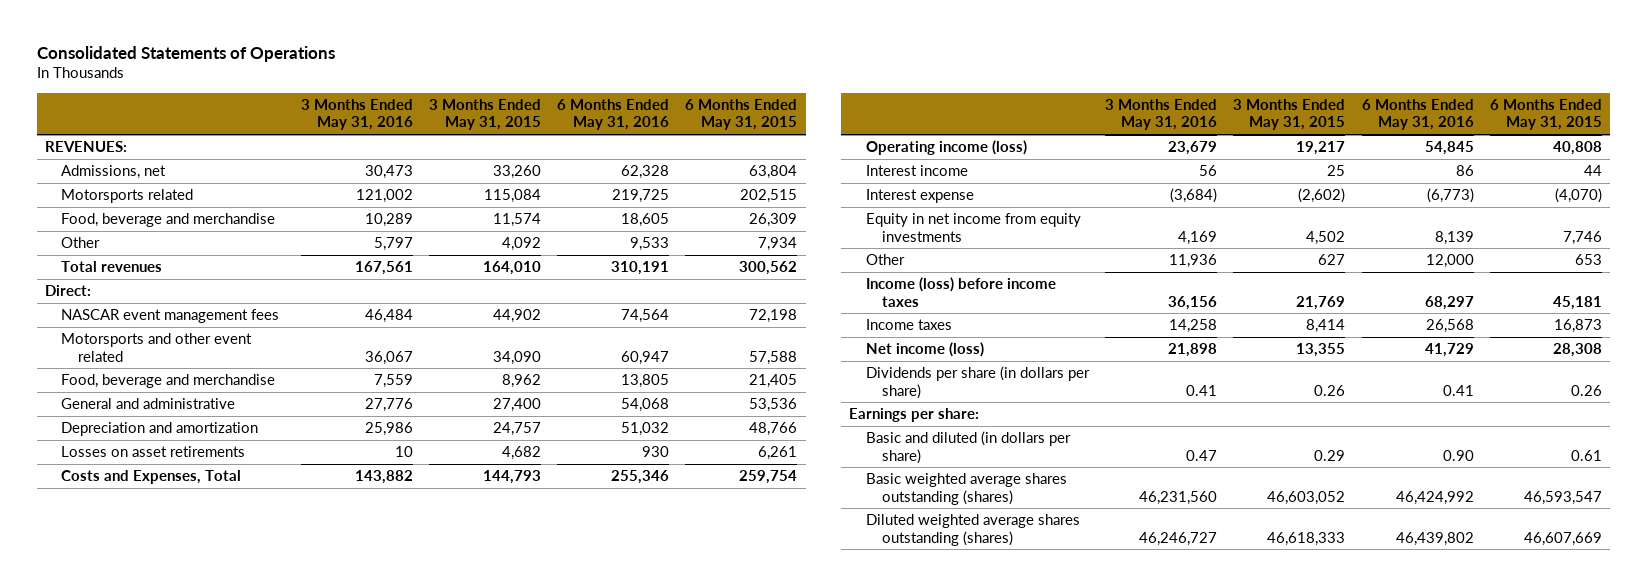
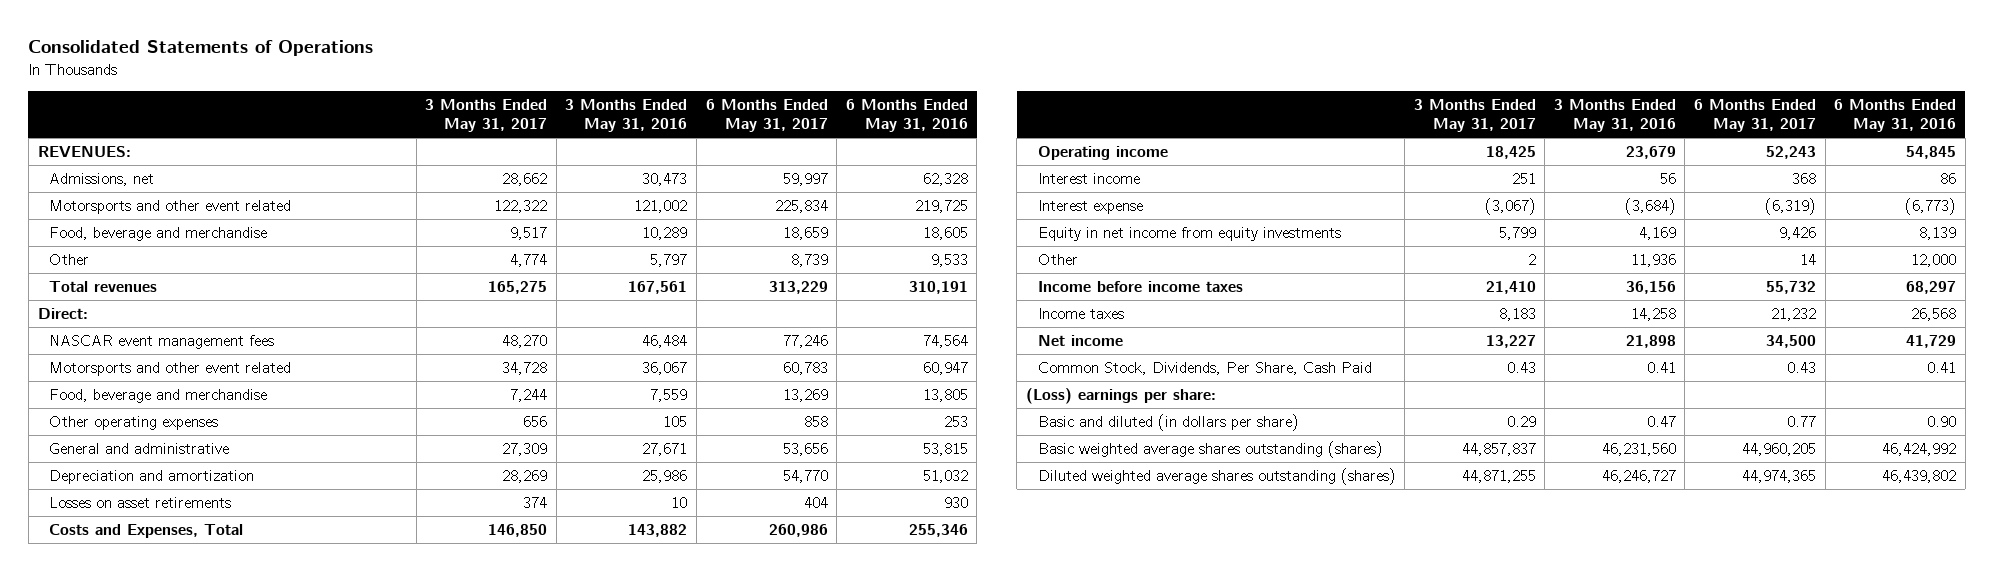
- | 3 Months Ended May 31, 2016 | 3 Months Ended May 31, 2015 | 6 Months Ended May 31, 2016 | 6 Months Ended May 31, 2015
+ | 3 Months Ended May 31, 2017 | 3 Months Ended May 31, 2016 | 6 Months Ended May 31, 2017 | 6 Months Ended May 31, 2016
- Motorsports related | 121,002 | 115,084 | 219,725 | 202,515
+ Motorsports and other event related | 122,322 | 121,002 | 225,834 | 219,725
- General and administrative | 27,776 | 27,400 | 54,068 | 53,536
+ Other operating expenses | 656 | 105 | 858 | 253
+ General and administrative | 27,309 | 27,671 | 53,656 | 53,815
- Operating income (loss) | 23,679 | 19,217 | 54,845 | 40,808
+ Operating income | 18,425 | 23,679 | 52,243 | 54,845
- Income (loss) before income taxes | 36,156 | 21,769 | 68,297 | 45,181
+ Income before income taxes | 21,410 | 36,156 | 55,732 | 68,297
- Net income (loss) | 21,898 | 13,355 | 41,729 | 28,308
- Dividends per share (in dollars per share) | 0.41 | 0.26 | 0.41 | 0.26
- Earnings per share:
+ Net income | 13,227 | 21,898 | 34,500 | 41,729
+ Common Stock, Dividends, Per Share, Cash Paid | 0.43 | 0.41 | 0.43 | 0.41
+ (Loss) earnings per share:

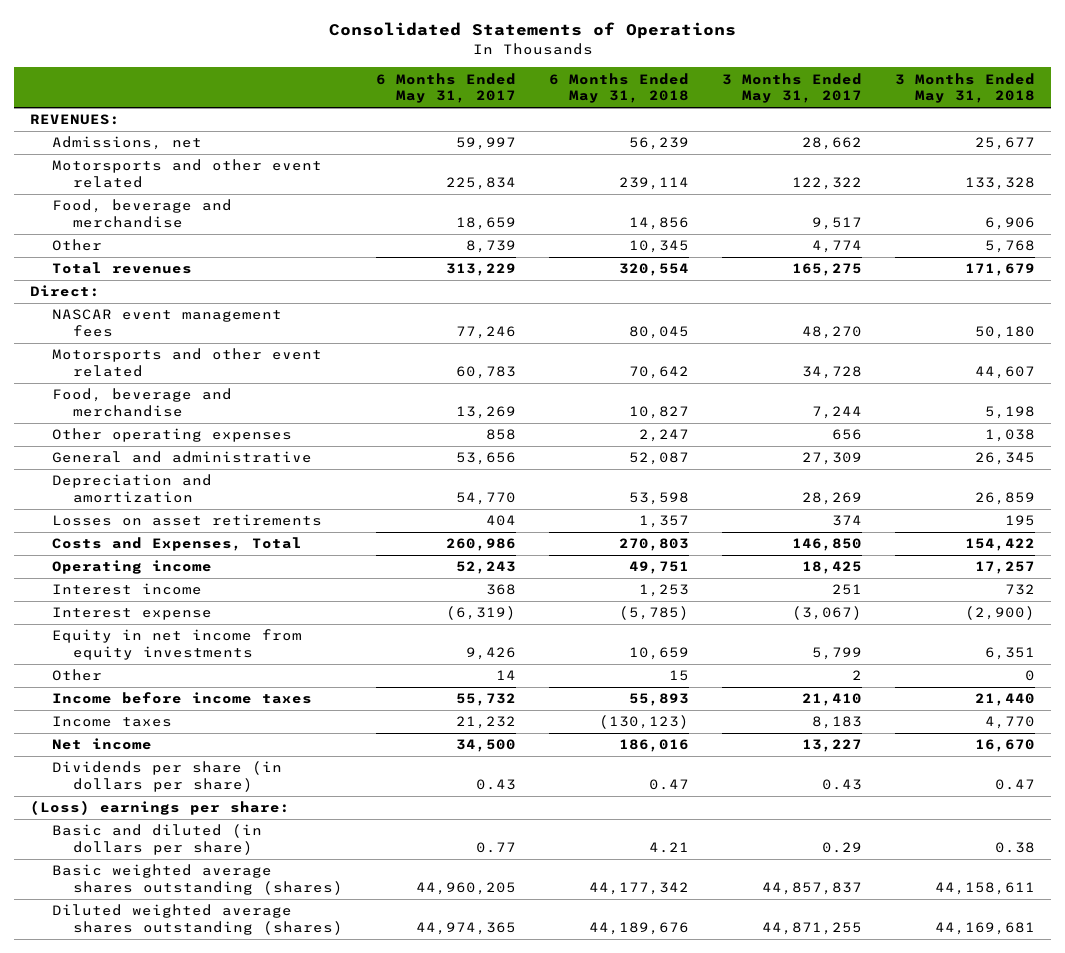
- | 3 Months Ended May 31, 2017 | 3 Months Ended May 31, 2016 | 6 Months Ended May 31, 2017 | 6 Months Ended May 31, 2016
+ | 6 Months Ended May 31, 2017 | 6 Months Ended May 31, 2018 | 3 Months Ended May 31, 2017 | 3 Months Ended May 31, 2018
- Common Stock, Dividends, Per Share, Cash Paid | 0.43 | 0.41 | 0.43 | 0.41
+ Dividends per share (in dollars per share) | 0.43 | 0.47 | 0.43 | 0.47

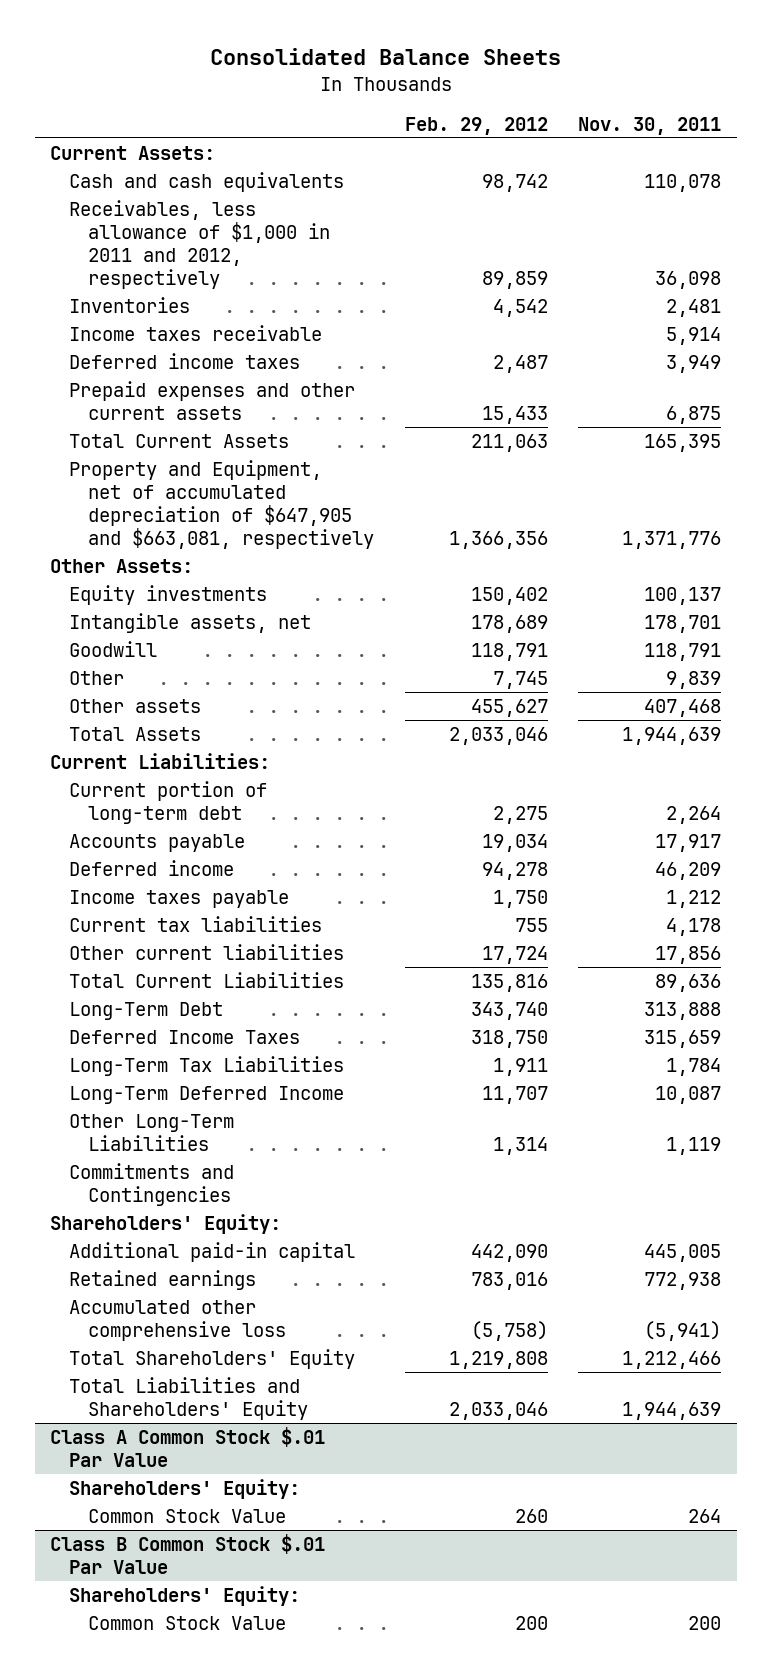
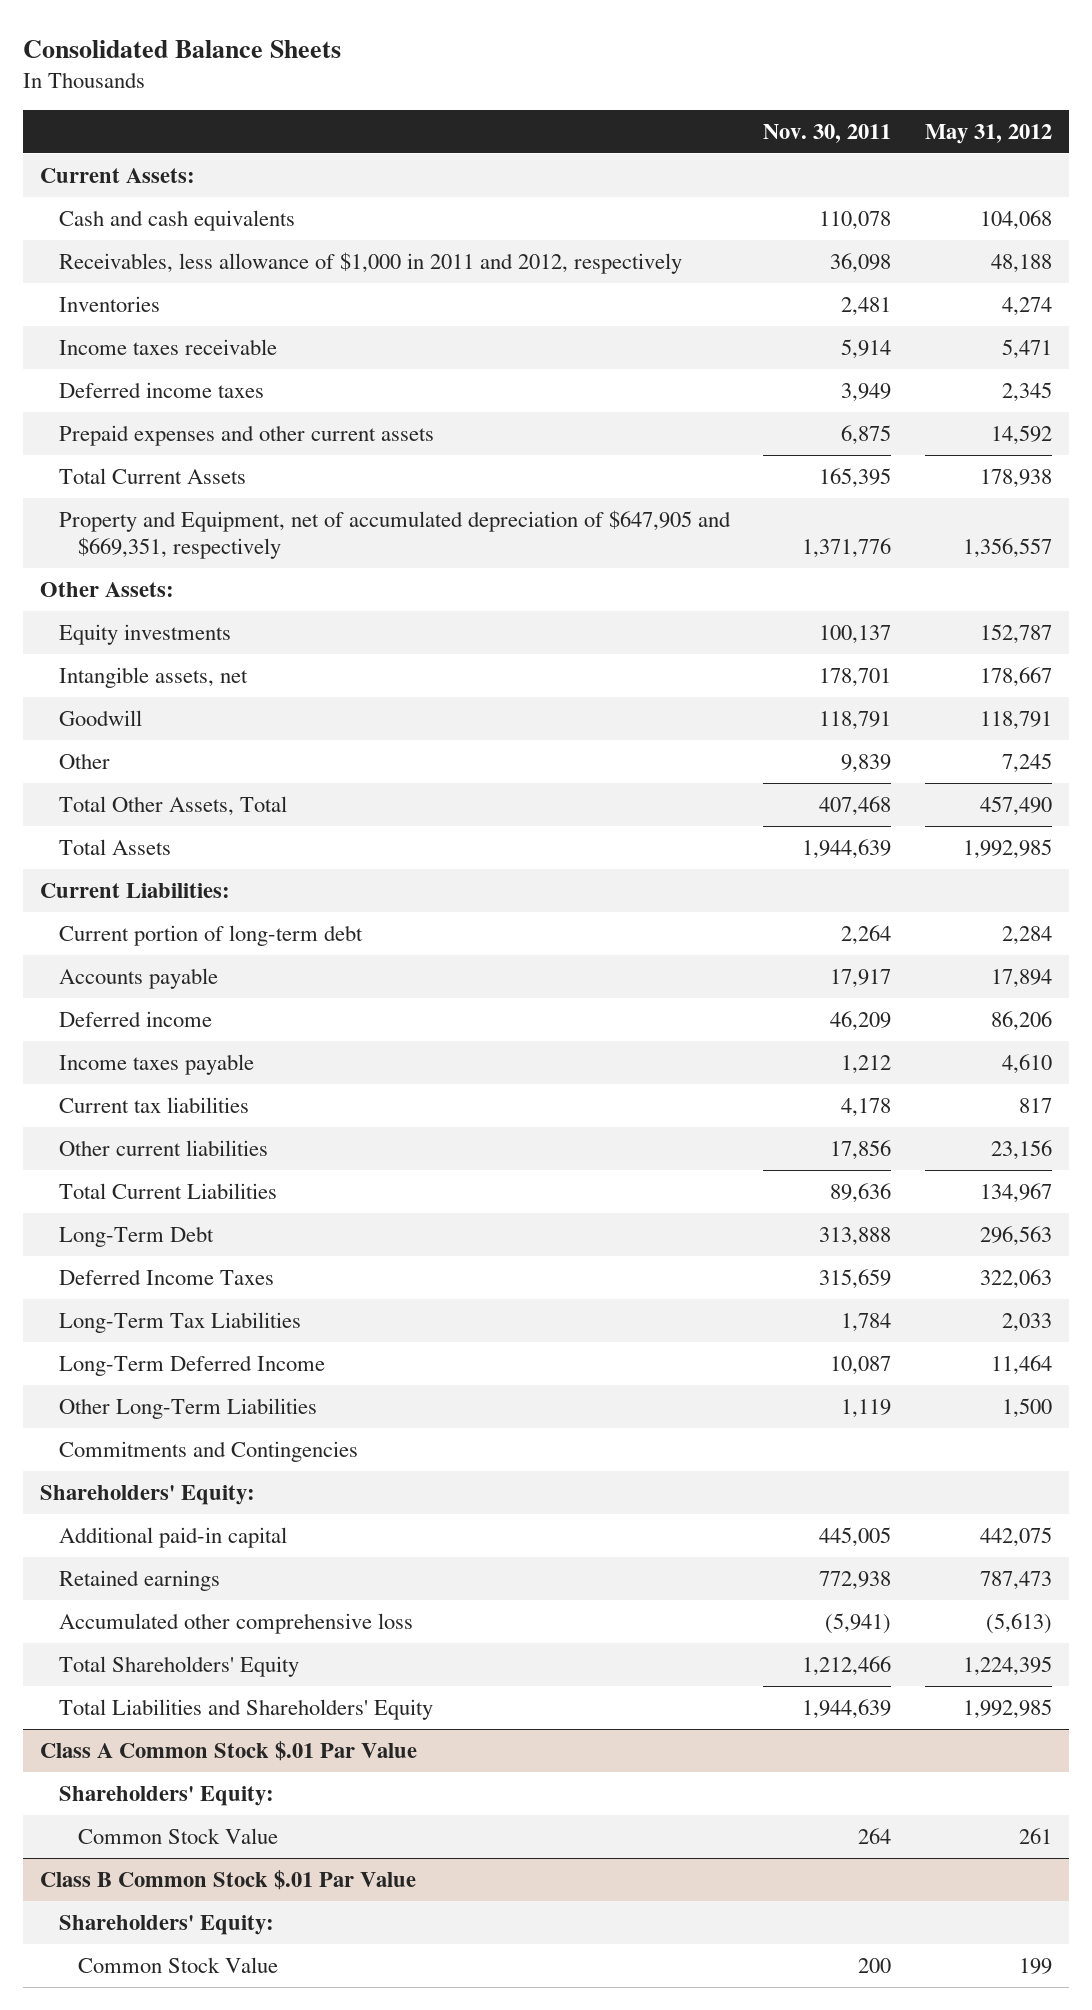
- | Feb. 29, 2012 | Nov. 30, 2011
+ | Nov. 30, 2011 | May 31, 2012
- Property and Equipment, net of accumulated depreciation of $647,905 and $663,081, respectively | 1,366,356 | 1,371,776
+ Property and Equipment, net of accumulated depreciation of $647,905 and $669,351, respectively | 1,371,776 | 1,356,557
- Other assets | 455,627 | 407,468
+ Total Other Assets, Total | 407,468 | 457,490

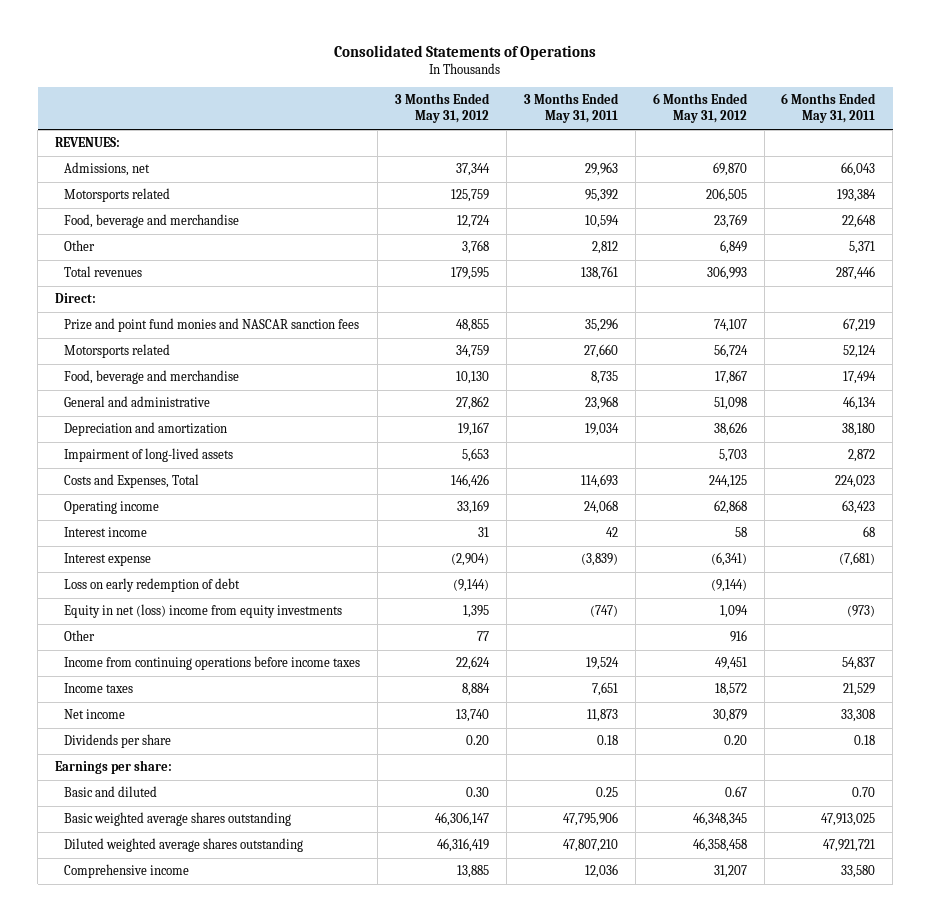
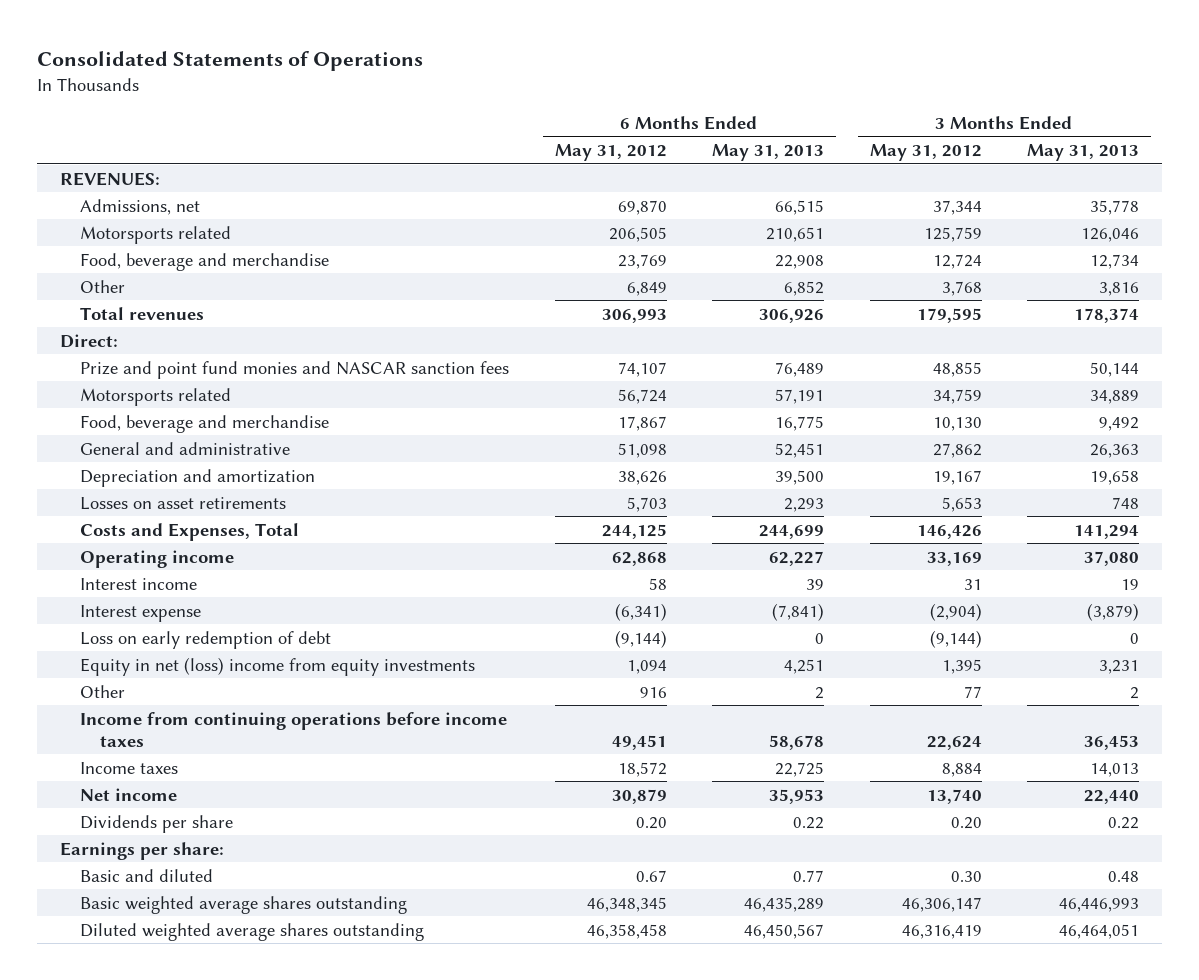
- | 3 Months Ended May 31, 2012 | 3 Months Ended May 31, 2011 | 6 Months Ended May 31, 2012 | 6 Months Ended May 31, 2011
+ | 6 Months Ended May 31, 2012 | 6 Months Ended May 31, 2013 | 3 Months Ended May 31, 2012 | 3 Months Ended May 31, 2013
- Impairment of long-lived assets | 5,653 | | 5,703 | 2,872
+ Losses on asset retirements | 5,703 | 2,293 | 5,653 | 748
- Comprehensive income | 13,885 | 12,036 | 31,207 | 33,580

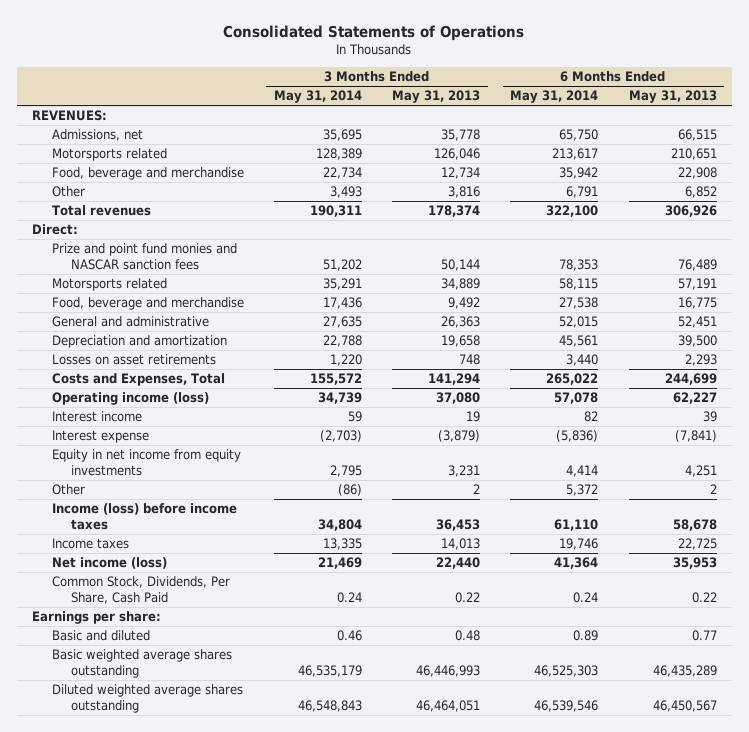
- | 6 Months Ended May 31, 2012 | 6 Months Ended May 31, 2013 | 3 Months Ended May 31, 2012 | 3 Months Ended May 31, 2013
+ | 3 Months Ended May 31, 2014 | 3 Months Ended May 31, 2013 | 6 Months Ended May 31, 2014 | 6 Months Ended May 31, 2013
- Operating income | 62,868 | 62,227 | 33,169 | 37,080
+ Operating income (loss) | 34,739 | 37,080 | 57,078 | 62,227
- Loss on early redemption of debt | (9,144) | 0 | (9,144) | 0
- Equity in net (loss) income from equity investments | 1,094 | 4,251 | 1,395 | 3,231
+ Equity in net income from equity investments | 2,795 | 3,231 | 4,414 | 4,251
- Income from continuing operations before income taxes | 49,451 | 58,678 | 22,624 | 36,453
+ Income (loss) before income taxes | 34,804 | 36,453 | 61,110 | 58,678
- Net income | 30,879 | 35,953 | 13,740 | 22,440
- Dividends per share | 0.20 | 0.22 | 0.20 | 0.22
+ Net income (loss) | 21,469 | 22,440 | 41,364 | 35,953
+ Common Stock, Dividends, Per Share, Cash Paid | 0.24 | 0.22 | 0.24 | 0.22

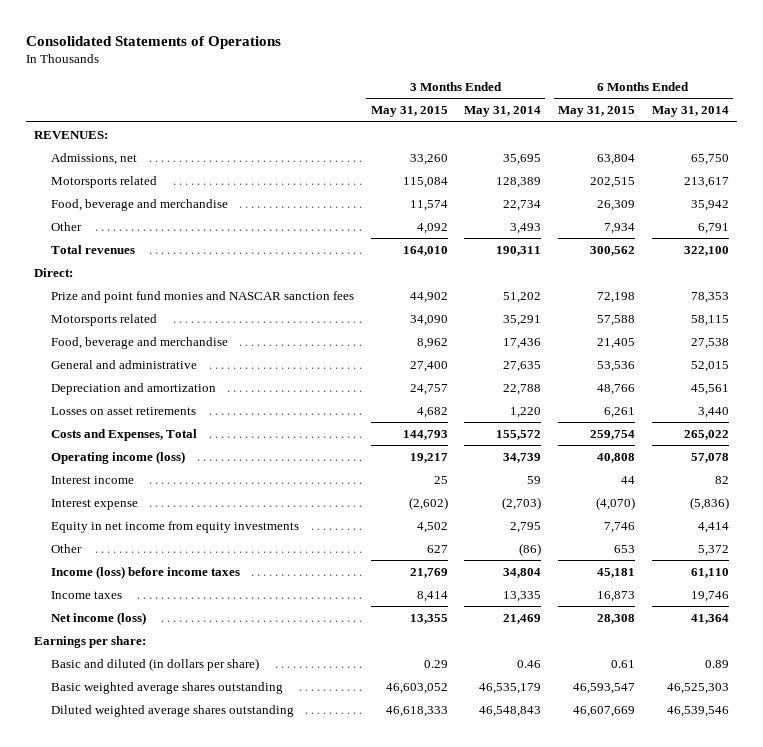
- | 3 Months Ended May 31, 2014 | 3 Months Ended May 31, 2013 | 6 Months Ended May 31, 2014 | 6 Months Ended May 31, 2013
+ | 3 Months Ended May 31, 2015 | 3 Months Ended May 31, 2014 | 6 Months Ended May 31, 2015 | 6 Months Ended May 31, 2014
- Common Stock, Dividends, Per Share, Cash Paid | 0.24 | 0.22 | 0.24 | 0.22
- Basic and diluted | 0.46 | 0.48 | 0.89 | 0.77
+ Basic and diluted (in dollars per share) | 0.29 | 0.46 | 0.61 | 0.89

